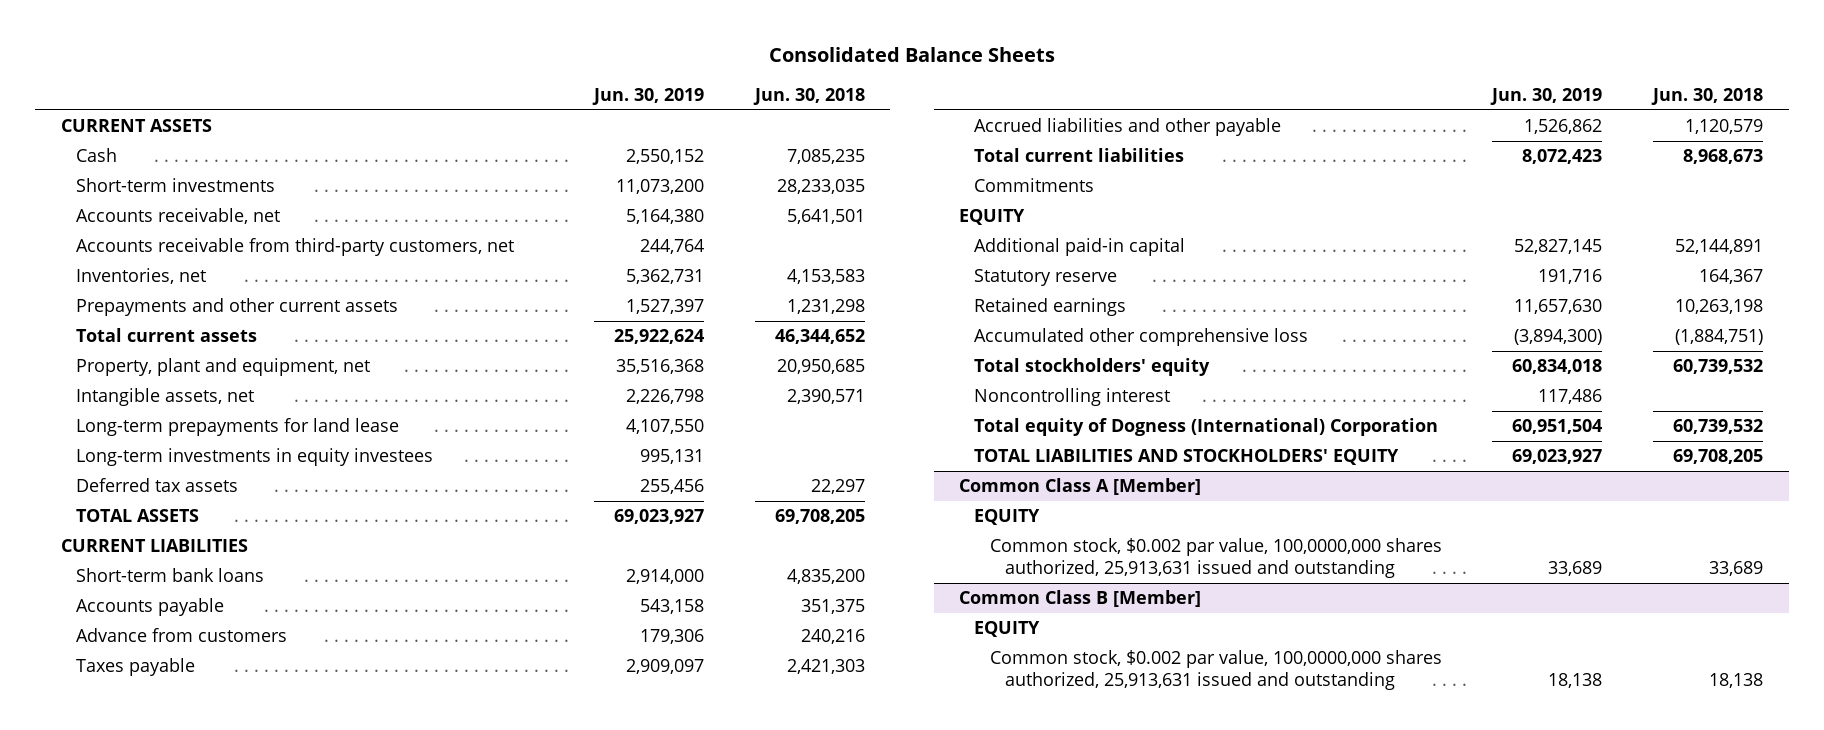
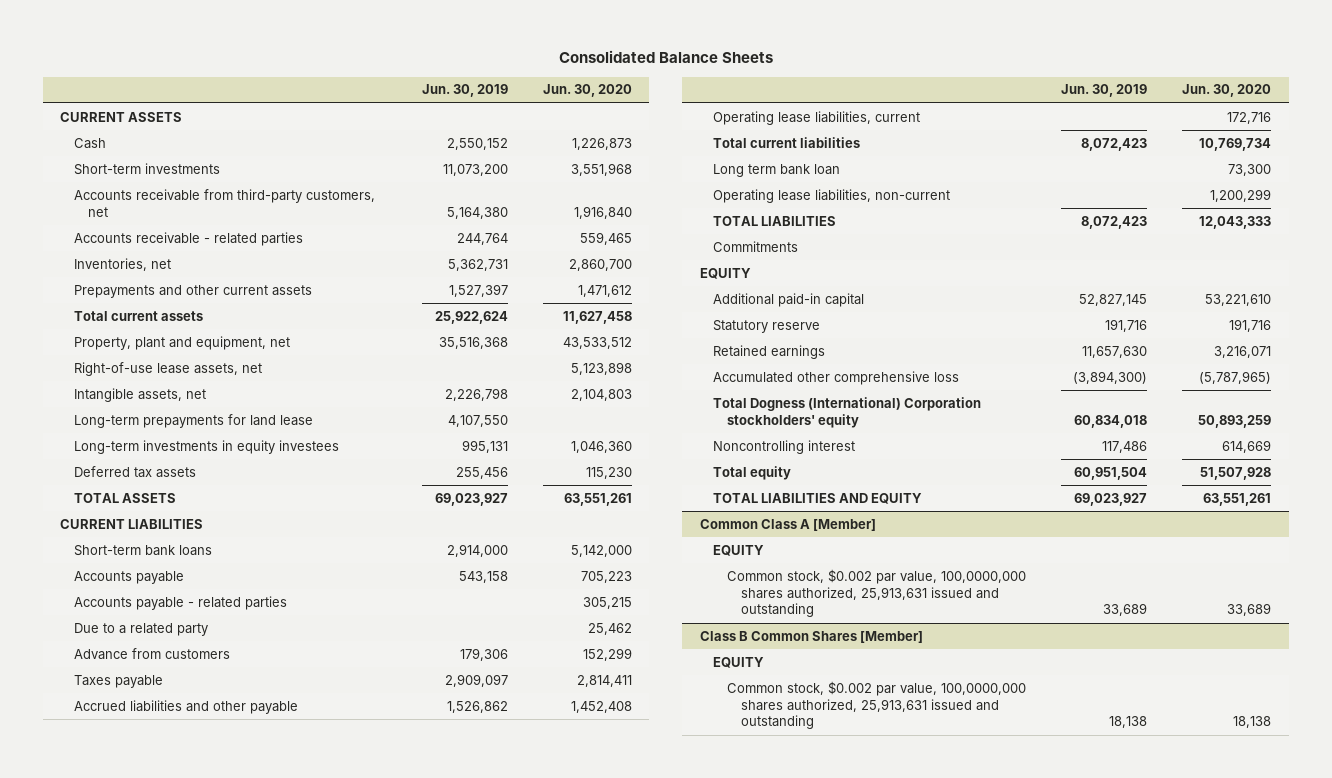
- | Jun. 30, 2019 | Jun. 30, 2018
+ | Jun. 30, 2019 | Jun. 30, 2020
- Accounts receivable, net | 5,164,380 | 5,641,501
- Accounts receivable from third-party customers, net | 244,764 |
+ Accounts receivable from third-party customers, net | 5,164,380 | 1,916,840
+ Accounts receivable - related parties | 244,764 | 559,465
+ Right-of-use lease assets, net | | 5,123,898
+ Accounts payable - related parties | | 305,215
+ Due to a related party | | 25,462
+ Operating lease liabilities, current | | 172,716
+ Long term bank loan | | 73,300
+ Operating lease liabilities, non-current | | 1,200,299
+ TOTAL LIABILITIES | 8,072,423 | 12,043,333
- Total stockholders' equity | 60,834,018 | 60,739,532
+ Total Dogness (International) Corporation stockholders' equity | 60,834,018 | 50,893,259
- Total equity of Dogness (International) Corporation | 60,951,504 | 60,739,532
- TOTAL LIABILITIES AND STOCKHOLDERS' EQUITY | 69,023,927 | 69,708,205
+ Total equity | 60,951,504 | 51,507,928
+ TOTAL LIABILITIES AND EQUITY | 69,023,927 | 63,551,261
- Common Class B [Member]
+ Class B Common Shares [Member]

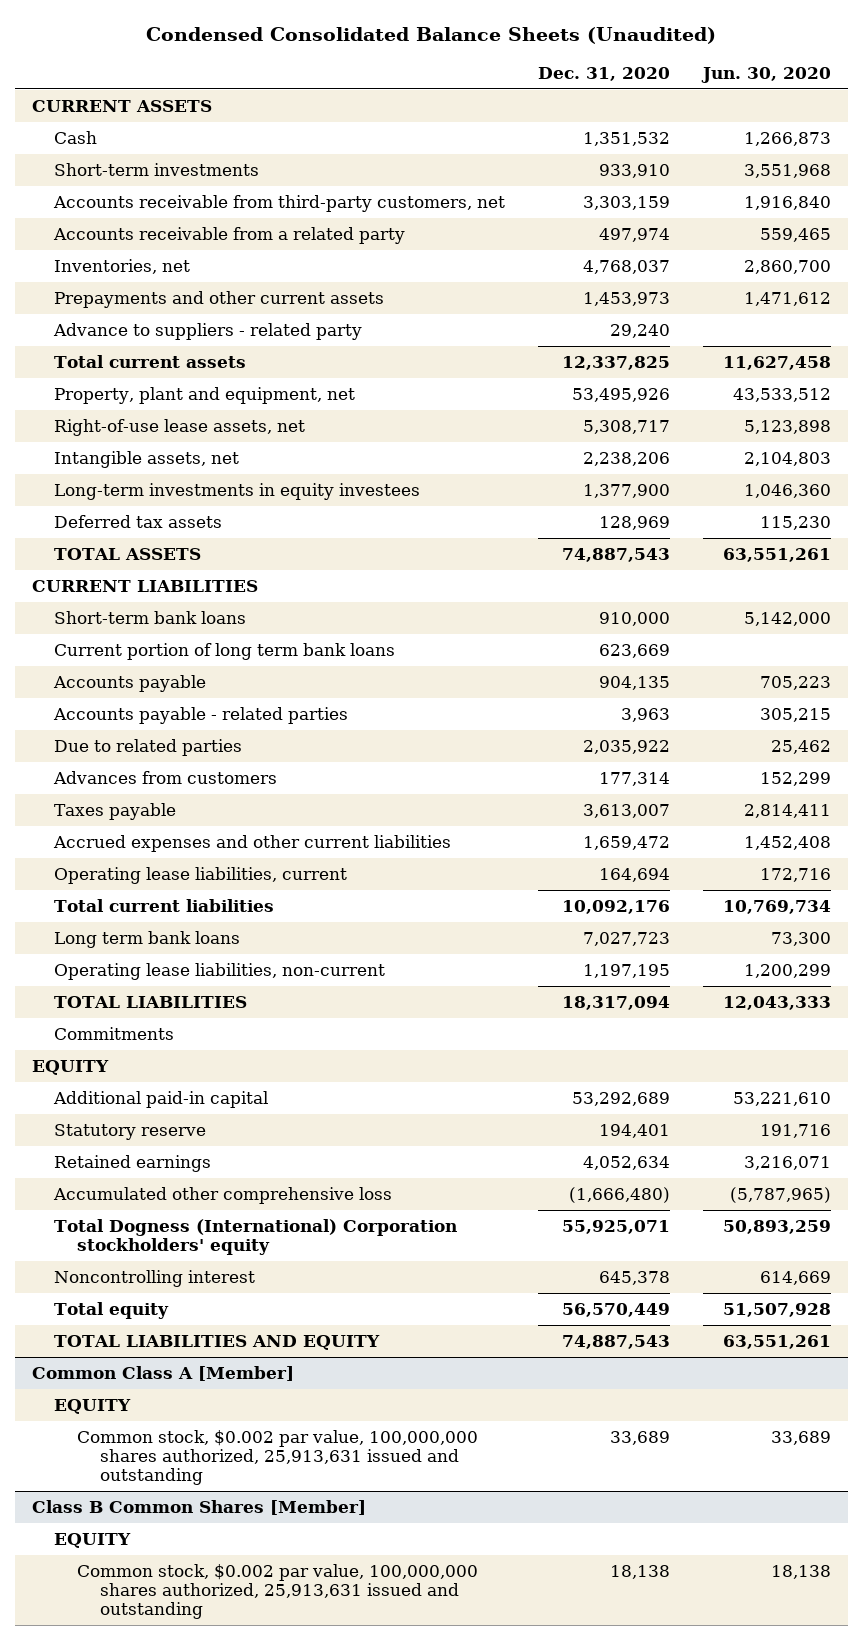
- Consolidated Balance Sheets
+ Condensed Consolidated Balance Sheets (Unaudited)
- | Jun. 30, 2019 | Jun. 30, 2020
+ | Dec. 31, 2020 | Jun. 30, 2020
- Cash | 2,550,152 | 1,226,873
+ Cash | 1,351,532 | 1,266,873
- Accounts receivable - related parties | 244,764 | 559,465
+ Accounts receivable from a related party | 497,974 | 559,465
+ Advance to suppliers - related party | 29,240 |
- Long-term prepayments for land lease | 4,107,550 |
+ Current portion of long term bank loans | 623,669 |
- Due to a related party | | 25,462
- Advance from customers | 179,306 | 152,299
+ Due to related parties | 2,035,922 | 25,462
+ Advances from customers | 177,314 | 152,299
- Accrued liabilities and other payable | 1,526,862 | 1,452,408
+ Accrued expenses and other current liabilities | 1,659,472 | 1,452,408
- Long term bank loan | | 73,300
+ Long term bank loans | 7,027,723 | 73,300
@ Common Class A [Member]
- Common stock, $0.002 par value, 100,0000,000 shares authorized, 25,913,631 issued and outstanding | 33,689 | 33,689
+ Common stock, $0.002 par value, 100,000,000 shares authorized, 25,913,631 issued and outstanding | 33,689 | 33,689
@ Class B Common Shares [Member]
- Common stock, $0.002 par value, 100,0000,000 shares authorized, 25,913,631 issued and outstanding | 18,138 | 18,138
+ Common stock, $0.002 par value, 100,000,000 shares authorized, 25,913,631 issued and outstanding | 18,138 | 18,138

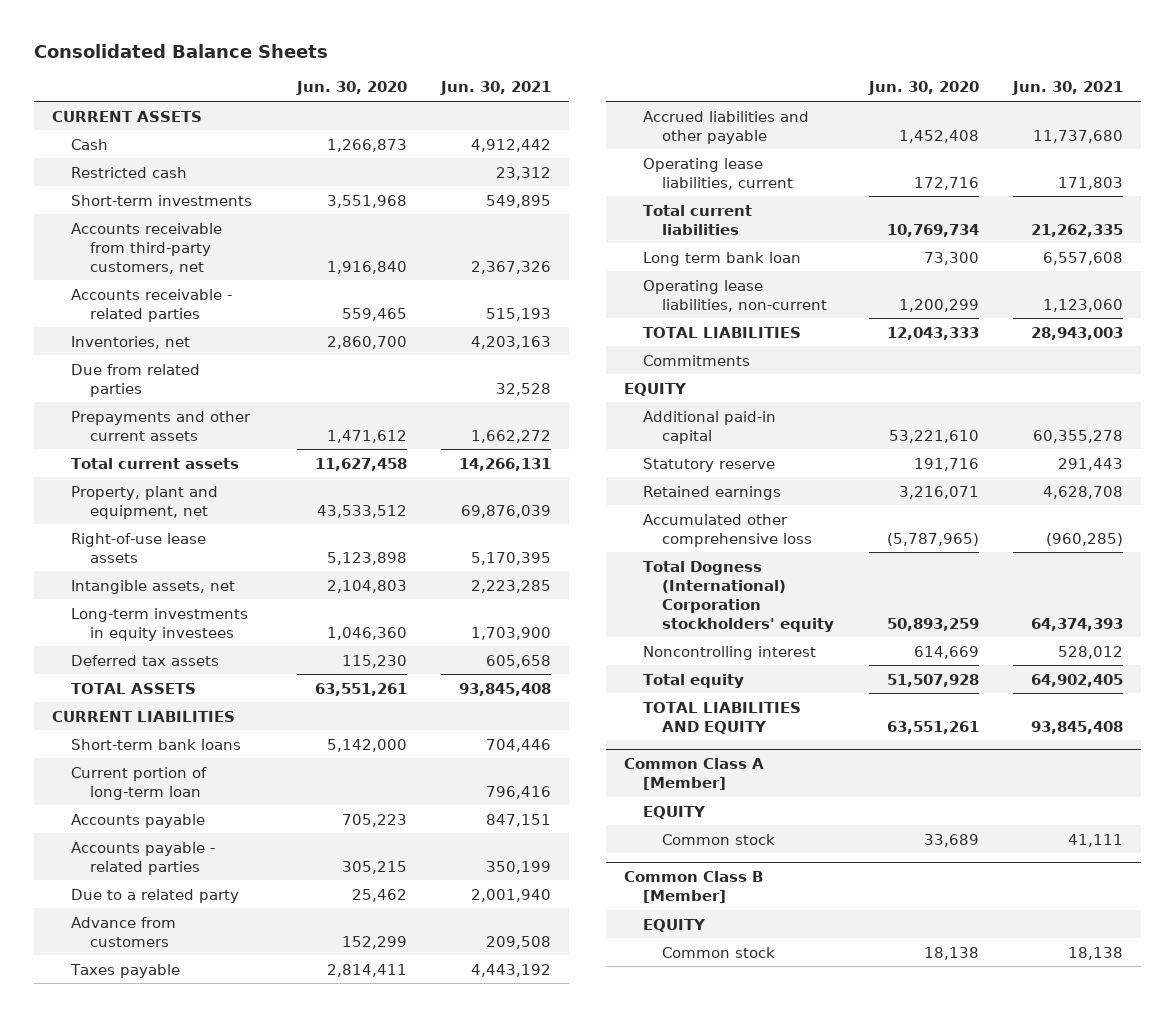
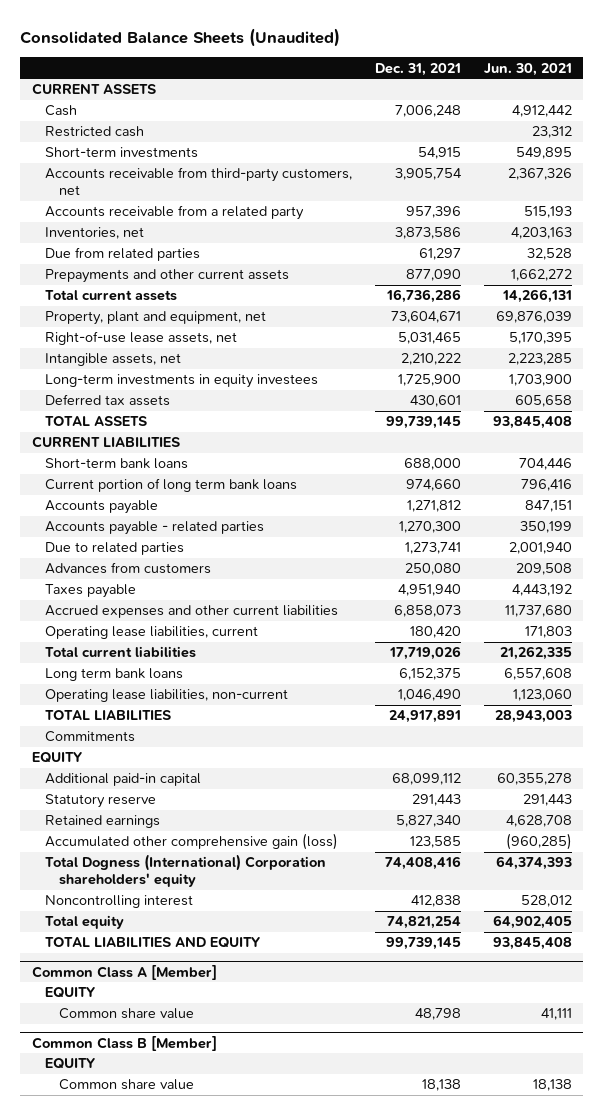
- Consolidated Balance Sheets
+ Consolidated Balance Sheets (Unaudited)
- | Jun. 30, 2020 | Jun. 30, 2021
+ | Dec. 31, 2021 | Jun. 30, 2021
- Accounts receivable - related parties | 559,465 | 515,193
+ Accounts receivable from a related party | 957,396 | 515,193
- Right-of-use lease assets | 5,123,898 | 5,170,395
+ Right-of-use lease assets, net | 5,031,465 | 5,170,395
- Current portion of long-term loan | | 796,416
+ Current portion of long term bank loans | 974,660 | 796,416
- Due to a related party | 25,462 | 2,001,940
- Advance from customers | 152,299 | 209,508
+ Due to related parties | 1,273,741 | 2,001,940
+ Advances from customers | 250,080 | 209,508
- Accrued liabilities and other payable | 1,452,408 | 11,737,680
+ Accrued expenses and other current liabilities | 6,858,073 | 11,737,680
- Long term bank loan | 73,300 | 6,557,608
+ Long term bank loans | 6,152,375 | 6,557,608
- Accumulated other comprehensive loss | (5,787,965) | (960,285)
- Total Dogness (International) Corporation stockholders' equity | 50,893,259 | 64,374,393
+ Accumulated other comprehensive gain (loss) | 123,585 | (960,285)
+ Total Dogness (International) Corporation shareholders' equity | 74,408,416 | 64,374,393
@ Common Class A [Member]
- Common stock | 33,689 | 41,111
+ Common share value | 48,798 | 41,111
@ Common Class B [Member]
- Common stock | 18,138 | 18,138
+ Common share value | 18,138 | 18,138

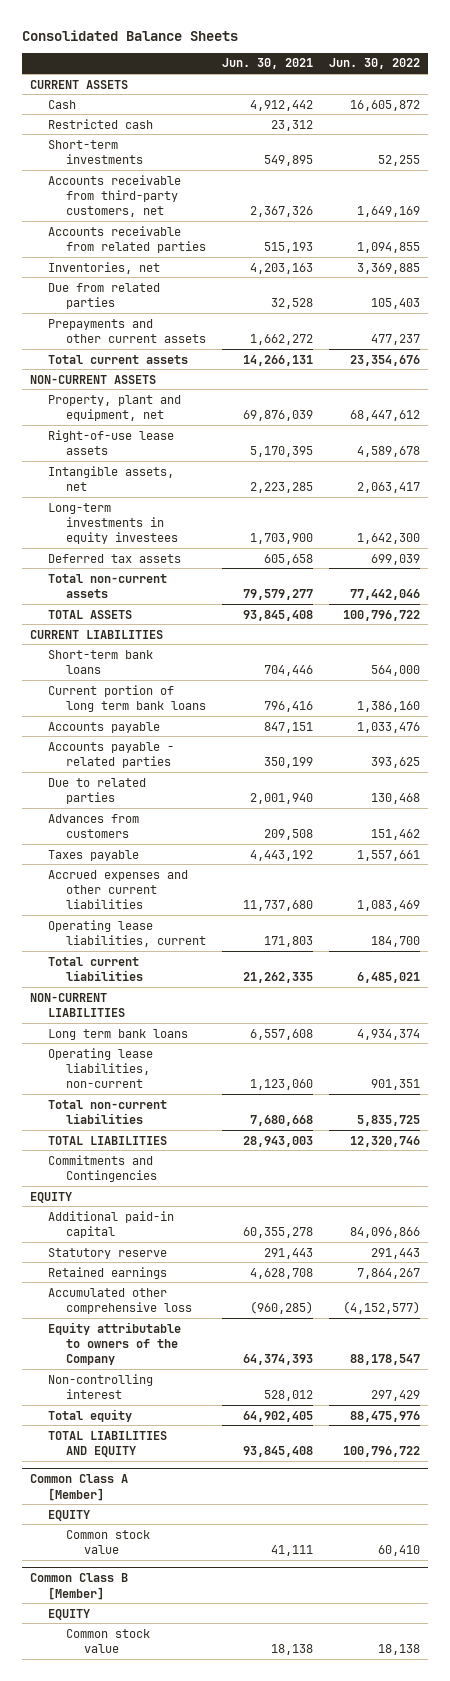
- Consolidated Balance Sheets (Unaudited)
+ Consolidated Balance Sheets
- | Dec. 31, 2021 | Jun. 30, 2021
+ | Jun. 30, 2021 | Jun. 30, 2022
- Accounts receivable from a related party | 957,396 | 515,193
+ Accounts receivable from related parties | 515,193 | 1,094,855
+ NON-CURRENT ASSETS
- Right-of-use lease assets, net | 5,031,465 | 5,170,395
+ Right-of-use lease assets | 5,170,395 | 4,589,678
+ Total non-current assets | 79,579,277 | 77,442,046
+ NON-CURRENT LIABILITIES
+ Total non-current liabilities | 7,680,668 | 5,835,725
- Commitments
+ Commitments and Contingencies
- Accumulated other comprehensive gain (loss) | 123,585 | (960,285)
- Total Dogness (International) Corporation shareholders' equity | 74,408,416 | 64,374,393
- Noncontrolling interest | 412,838 | 528,012
+ Accumulated other comprehensive loss | (960,285) | (4,152,577)
+ Equity attributable to owners of the Company | 64,374,393 | 88,178,547
+ Non-controlling interest | 528,012 | 297,429
@ Common Class A [Member]
- Common share value | 48,798 | 41,111
+ Common stock value | 41,111 | 60,410
@ Common Class B [Member]
- Common share value | 18,138 | 18,138
+ Common stock value | 18,138 | 18,138

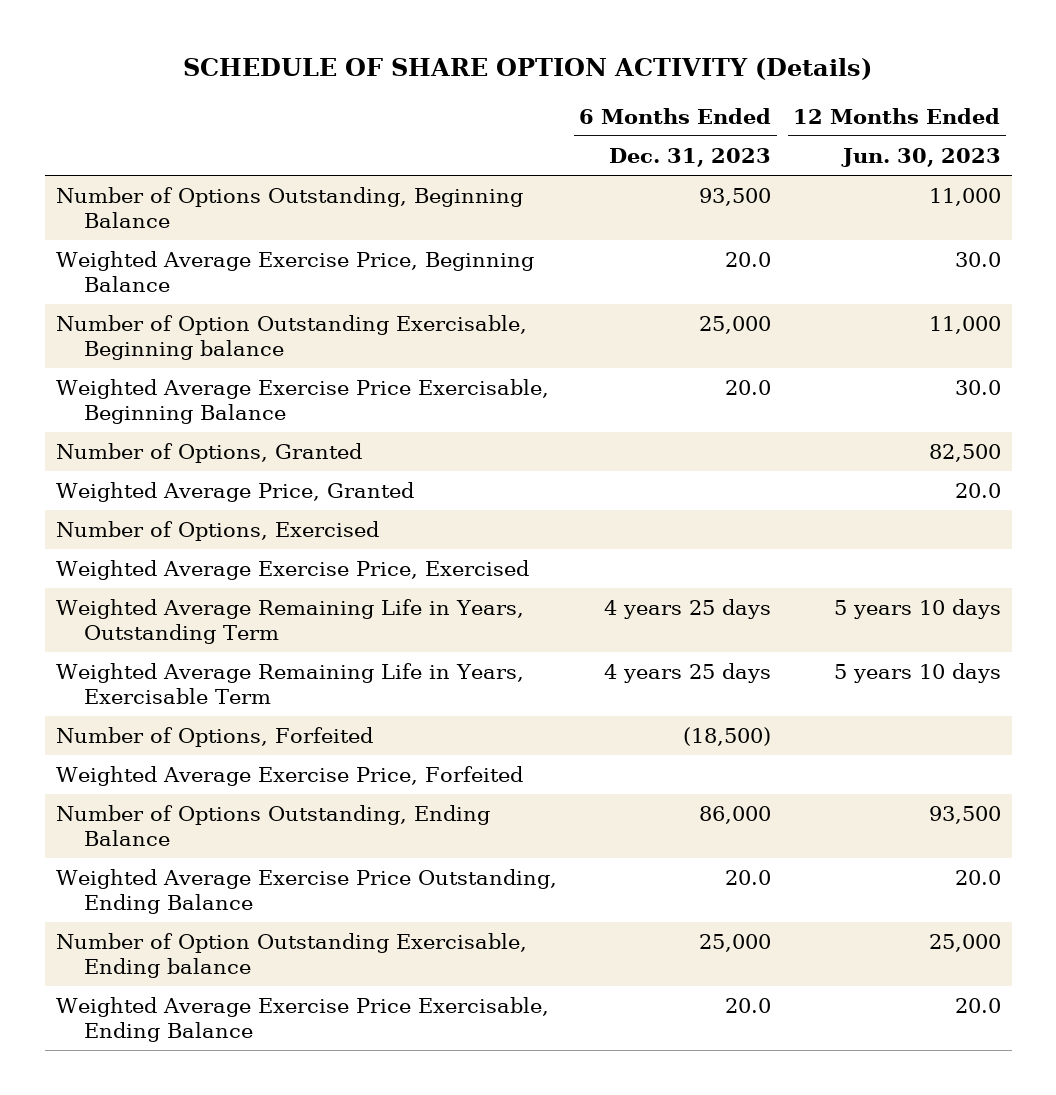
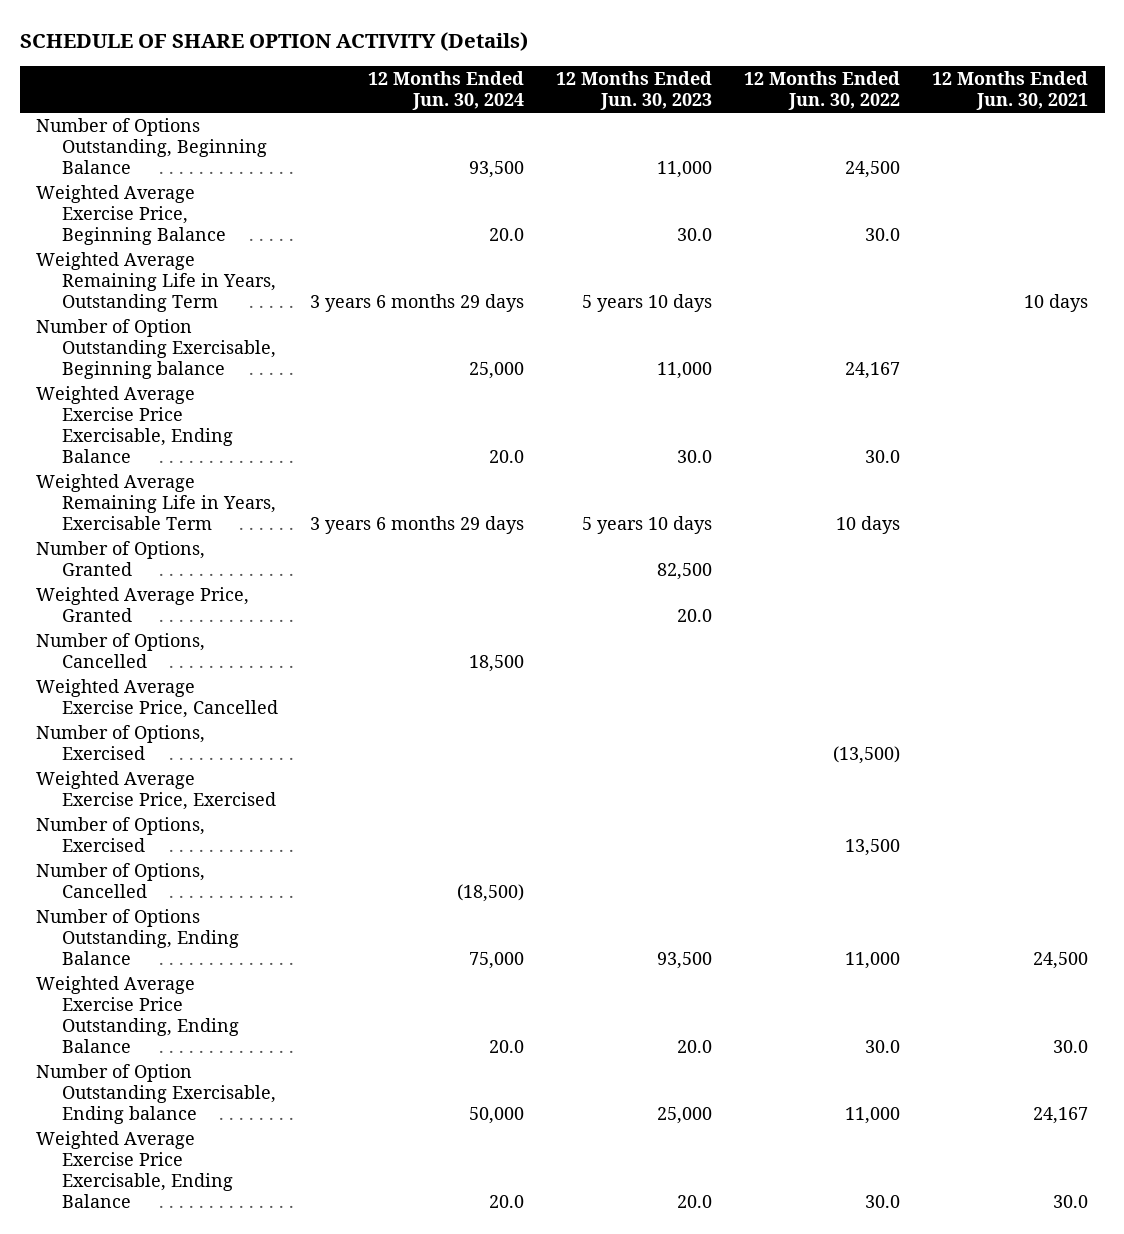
- | 6 Months Ended Dec. 31, 2023 | 12 Months Ended Jun. 30, 2023
+ | 12 Months Ended Jun. 30, 2024 | 12 Months Ended Jun. 30, 2023 | 12 Months Ended Jun. 30, 2022 | 12 Months Ended Jun. 30, 2021
moved up: Weighted Average Remaining Life in Years, Outstanding Term | 3 years 6 months 29 days | 5 years 10 days | | 10 days
- Weighted Average Exercise Price Exercisable, Beginning Balance | 20.0 | 30.0
+ Weighted Average Exercise Price Exercisable, Ending Balance | 20.0 | 30.0 | 30.0 |
moved up: Weighted Average Remaining Life in Years, Exercisable Term | 3 years 6 months 29 days | 5 years 10 days | 10 days |
+ Number of Options, Cancelled | 18,500 | | |
+ Weighted Average Exercise Price, Cancelled
- Number of Options, Forfeited | (18,500) |
- Weighted Average Exercise Price, Forfeited
+ Number of Options, Exercised | | | 13,500 |
+ Number of Options, Cancelled | (18,500) | | |

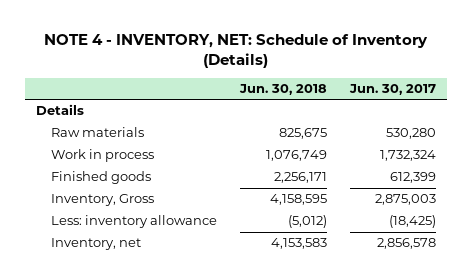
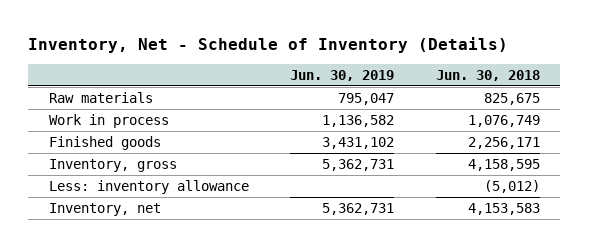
- NOTE 4 - INVENTORY, NET: Schedule of Inventory (Details)
+ Inventory, Net - Schedule of Inventory (Details)
- | Jun. 30, 2018 | Jun. 30, 2017
+ | Jun. 30, 2019 | Jun. 30, 2018
- Details
- Inventory, Gross | 4,158,595 | 2,875,003
+ Inventory, gross | 5,362,731 | 4,158,595

